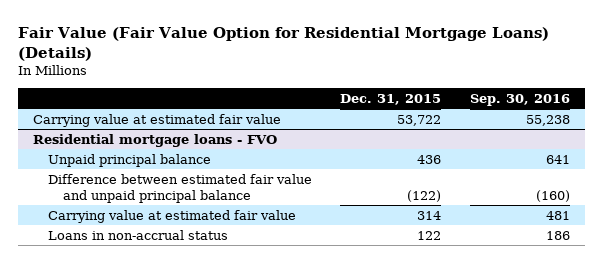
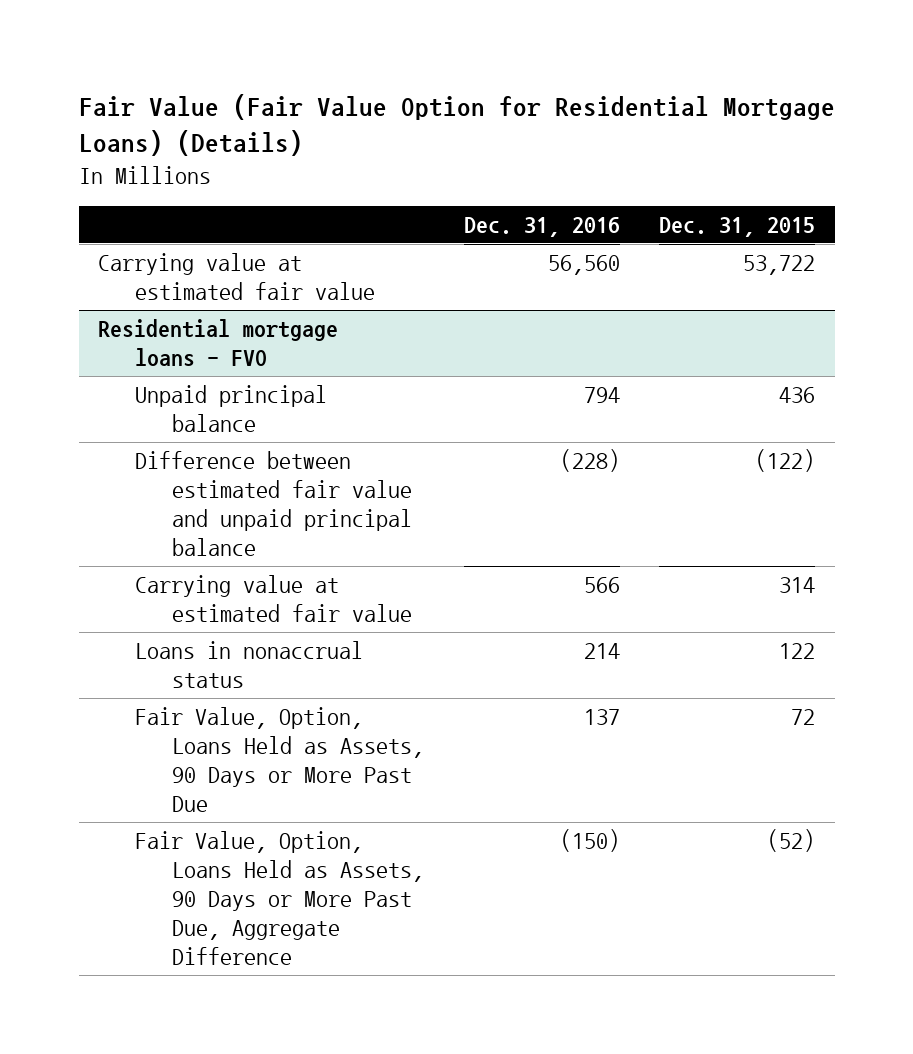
- | Dec. 31, 2015 | Sep. 30, 2016
+ | Dec. 31, 2016 | Dec. 31, 2015
@ Residential mortgage loans - FVO
- Loans in non-accrual status | 122 | 186
+ Loans in nonaccrual status | 214 | 122
+ Fair Value, Option, Loans Held as Assets, 90 Days or More Past Due | 137 | 72
+ Fair Value, Option, Loans Held as Assets, 90 Days or More Past Due, Aggregate Difference | (150) | (52)

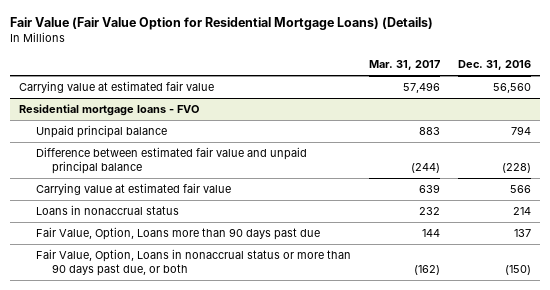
- | Dec. 31, 2016 | Dec. 31, 2015
+ | Mar. 31, 2017 | Dec. 31, 2016
@ Residential mortgage loans - FVO
- Fair Value, Option, Loans Held as Assets, 90 Days or More Past Due | 137 | 72
- Fair Value, Option, Loans Held as Assets, 90 Days or More Past Due, Aggregate Difference | (150) | (52)
+ Fair Value, Option, Loans more than 90 days past due | 144 | 137
+ Fair Value, Option, Loans in nonaccrual status or more than 90 days past due, or both | (162) | (150)

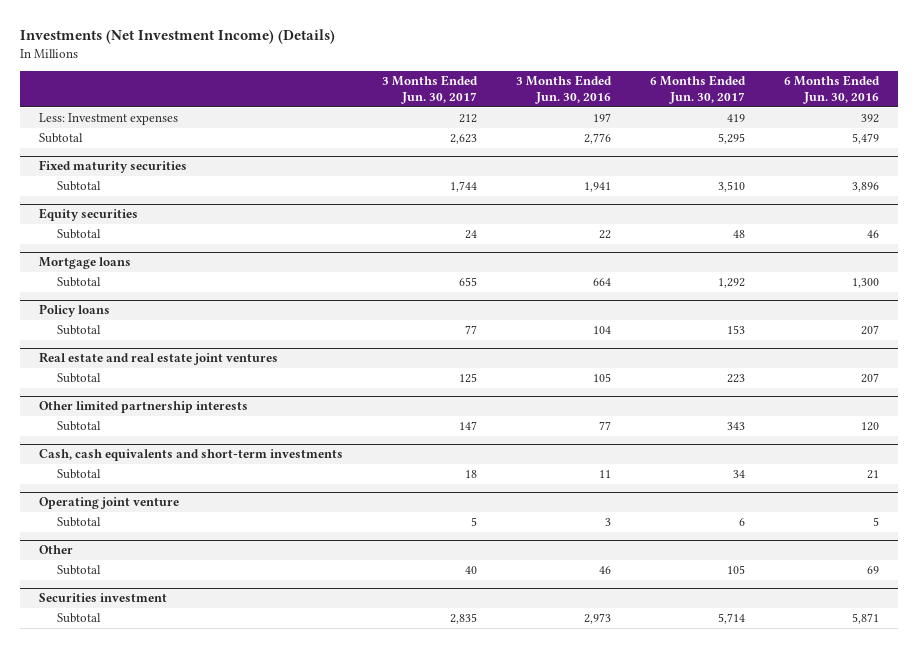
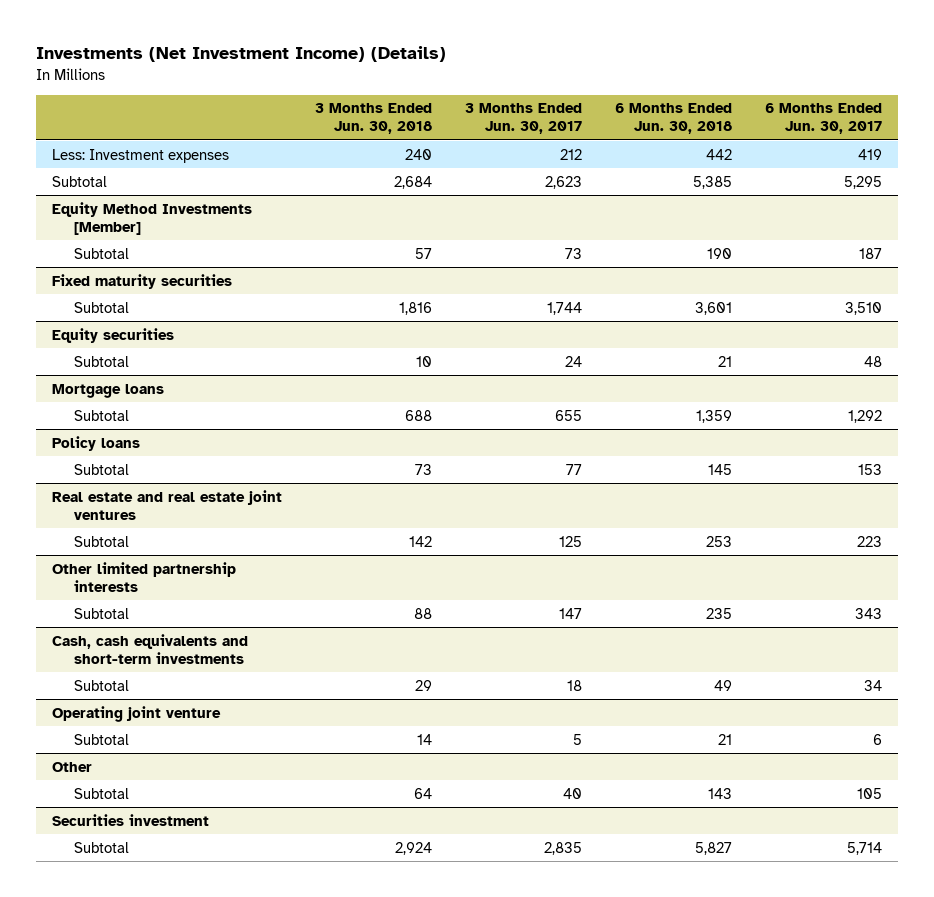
- | 3 Months Ended Jun. 30, 2017 | 3 Months Ended Jun. 30, 2016 | 6 Months Ended Jun. 30, 2017 | 6 Months Ended Jun. 30, 2016
+ | 3 Months Ended Jun. 30, 2018 | 3 Months Ended Jun. 30, 2017 | 6 Months Ended Jun. 30, 2018 | 6 Months Ended Jun. 30, 2017
+ Equity Method Investments [Member]
+ Subtotal | 57 | 73 | 190 | 187

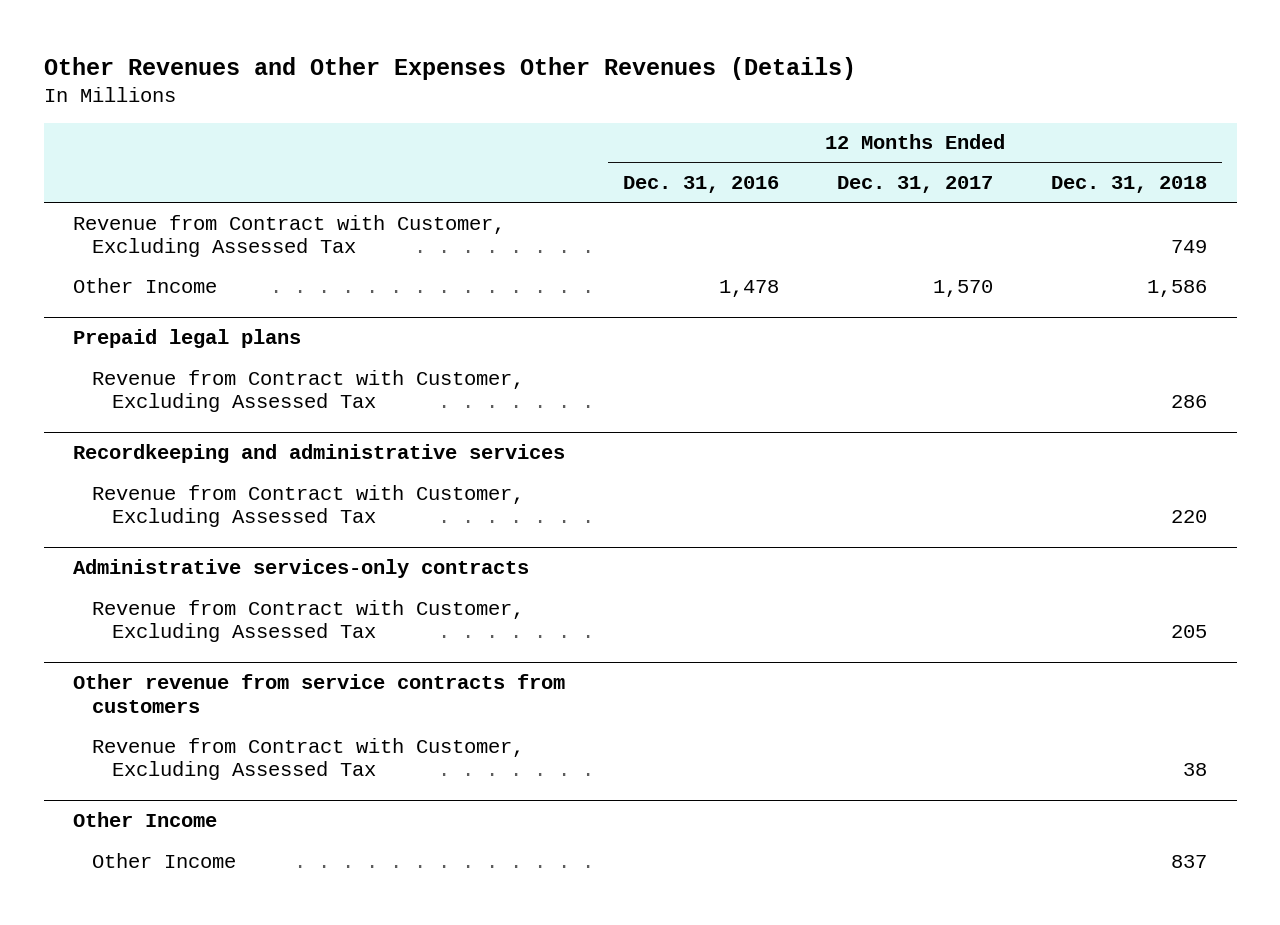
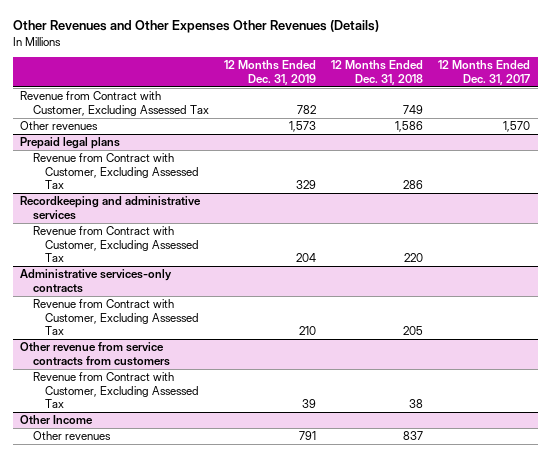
- | 12 Months Ended Dec. 31, 2016 | 12 Months Ended Dec. 31, 2017 | 12 Months Ended Dec. 31, 2018
+ | 12 Months Ended Dec. 31, 2019 | 12 Months Ended Dec. 31, 2018 | 12 Months Ended Dec. 31, 2017
- Other Income | 1,478 | 1,570 | 1,586
+ Other revenues | 1,573 | 1,586 | 1,570
@ Other Income
- Other Income | | | 837
+ Other revenues | 791 | 837 |

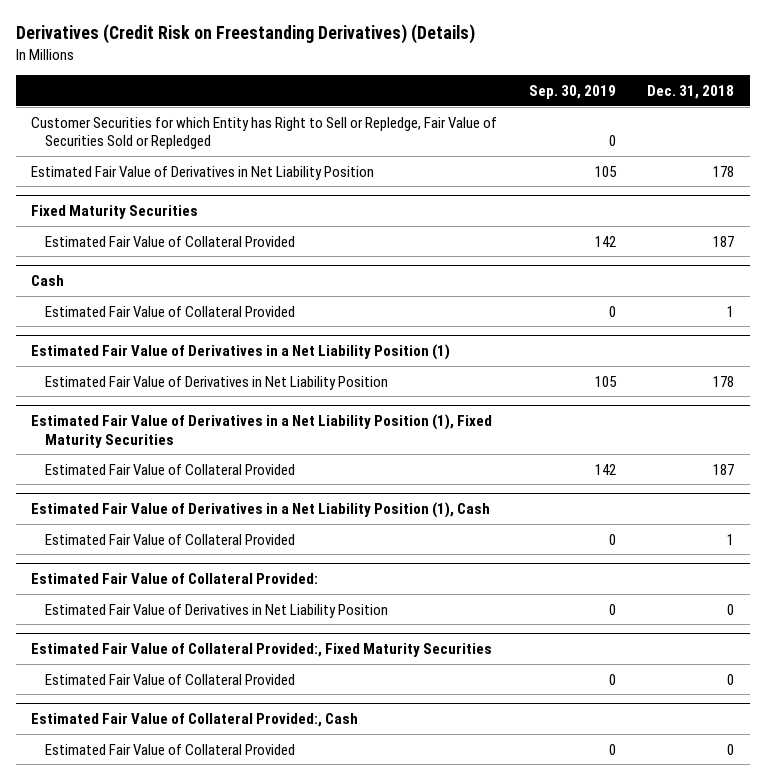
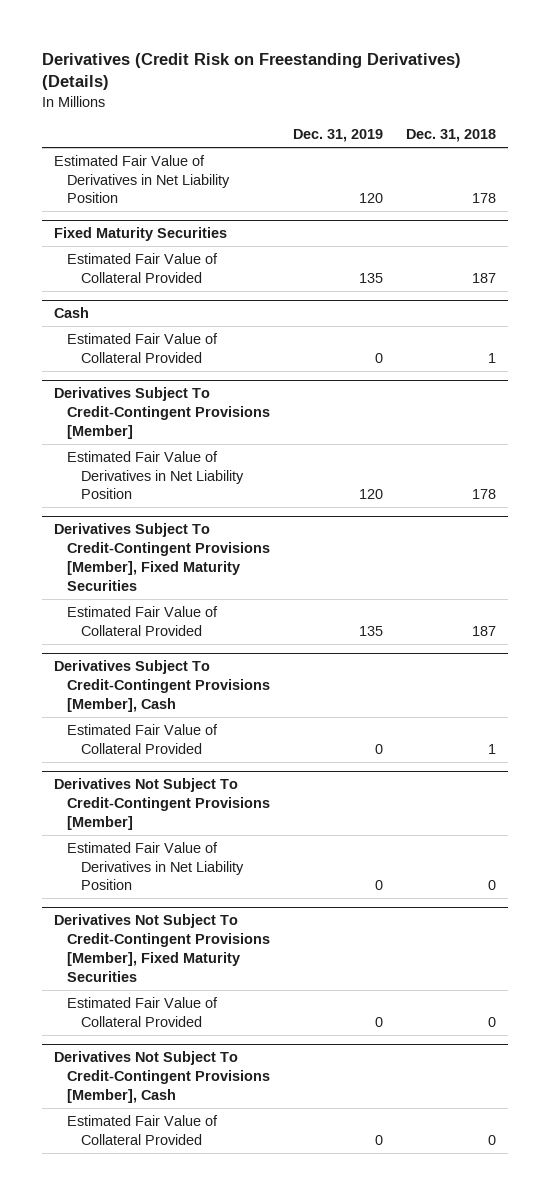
- | Sep. 30, 2019 | Dec. 31, 2018
+ | Dec. 31, 2019 | Dec. 31, 2018
- Customer Securities for which Entity has Right to Sell or Repledge, Fair Value of Securities Sold or Repledged | 0 |
- Estimated Fair Value of Derivatives in a Net Liability Position (1)
+ Derivatives Subject To Credit-Contingent Provisions [Member]
- Estimated Fair Value of Derivatives in a Net Liability Position (1), Fixed Maturity Securities
+ Derivatives Subject To Credit-Contingent Provisions [Member], Fixed Maturity Securities
- Estimated Fair Value of Derivatives in a Net Liability Position (1), Cash
+ Derivatives Subject To Credit-Contingent Provisions [Member], Cash
- Estimated Fair Value of Collateral Provided:
+ Derivatives Not Subject To Credit-Contingent Provisions [Member]
- Estimated Fair Value of Collateral Provided:, Fixed Maturity Securities
+ Derivatives Not Subject To Credit-Contingent Provisions [Member], Fixed Maturity Securities
- Estimated Fair Value of Collateral Provided:, Cash
+ Derivatives Not Subject To Credit-Contingent Provisions [Member], Cash

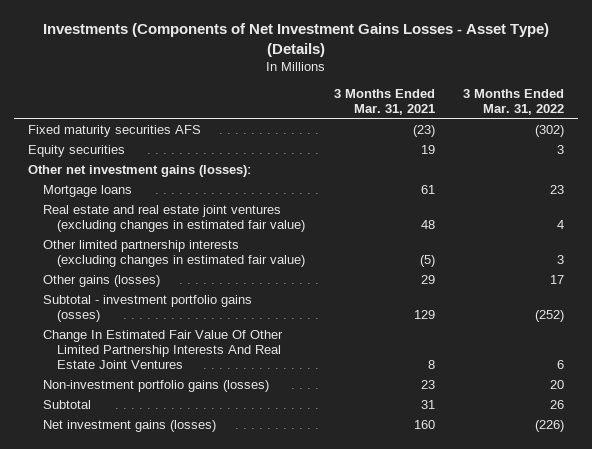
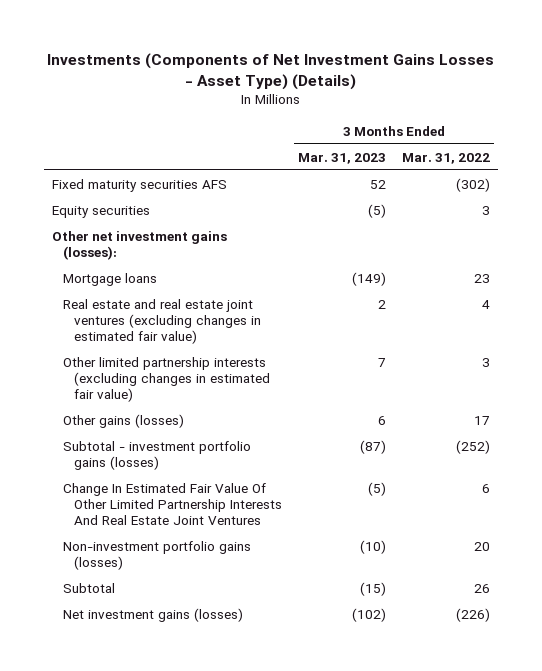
- | 3 Months Ended Mar. 31, 2021 | 3 Months Ended Mar. 31, 2022
+ | 3 Months Ended Mar. 31, 2023 | 3 Months Ended Mar. 31, 2022
- Subtotal - investment portfolio gains (osses) | 129 | (252)
+ Subtotal - investment portfolio gains (losses) | (87) | (252)

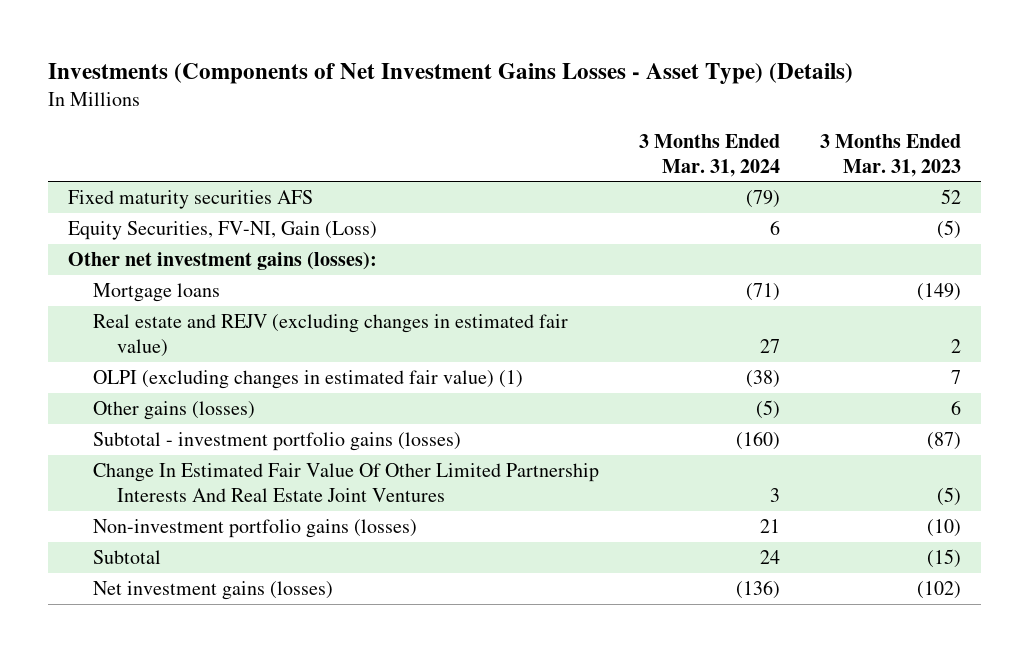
- | 3 Months Ended Mar. 31, 2023 | 3 Months Ended Mar. 31, 2022
+ | 3 Months Ended Mar. 31, 2024 | 3 Months Ended Mar. 31, 2023
- Equity securities | (5) | 3
+ Equity Securities, FV-NI, Gain (Loss) | 6 | (5)
- Real estate and real estate joint ventures (excluding changes in estimated fair value) | 2 | 4
- Other limited partnership interests (excluding changes in estimated fair value) | 7 | 3
+ Real estate and REJV (excluding changes in estimated fair value) | 27 | 2
+ OLPI (excluding changes in estimated fair value) (1) | (38) | 7

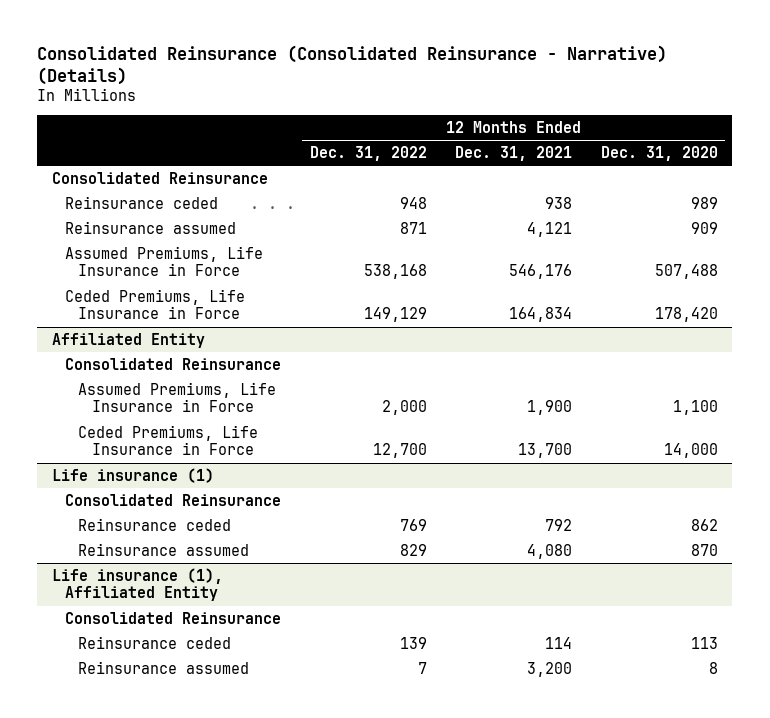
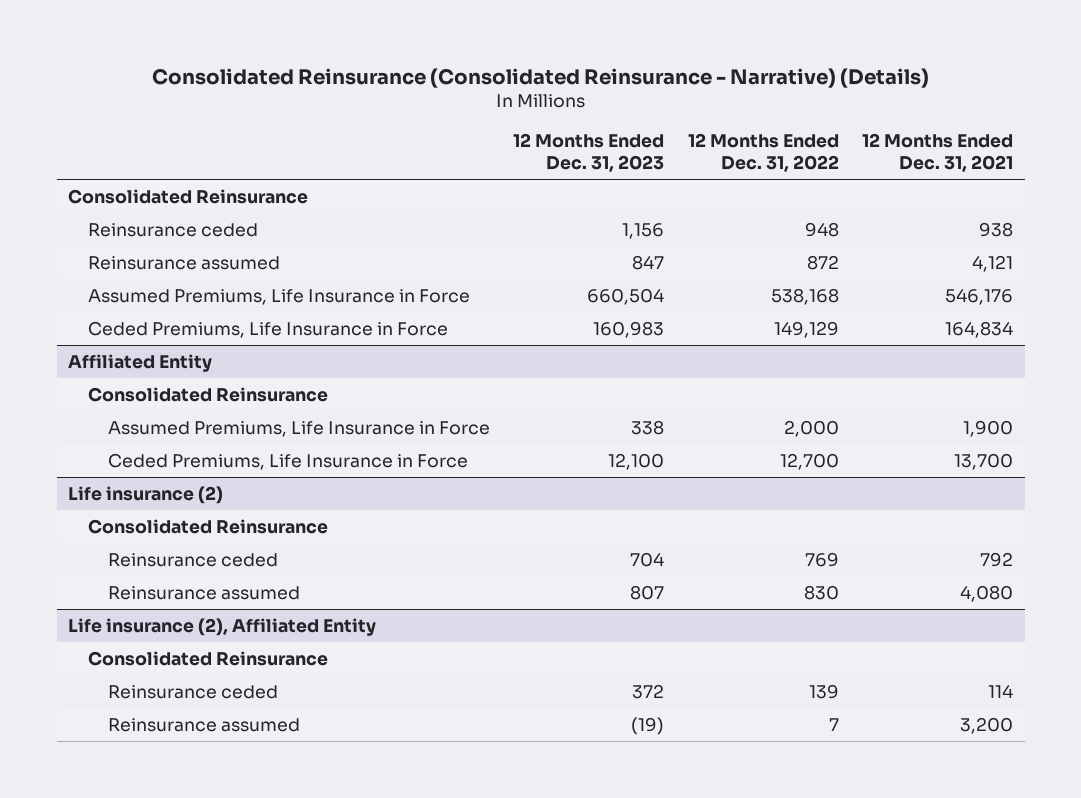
- | 12 Months Ended Dec. 31, 2022 | 12 Months Ended Dec. 31, 2021 | 12 Months Ended Dec. 31, 2020
+ | 12 Months Ended Dec. 31, 2023 | 12 Months Ended Dec. 31, 2022 | 12 Months Ended Dec. 31, 2021
- Reinsurance assumed | 871 | 4,121 | 909
+ Reinsurance assumed | 847 | 872 | 4,121
- Life insurance (1)
+ Life insurance (2)
- Reinsurance assumed | 829 | 4,080 | 870
- Life insurance (1), Affiliated Entity
+ Reinsurance assumed | 807 | 830 | 4,080
+ Life insurance (2), Affiliated Entity

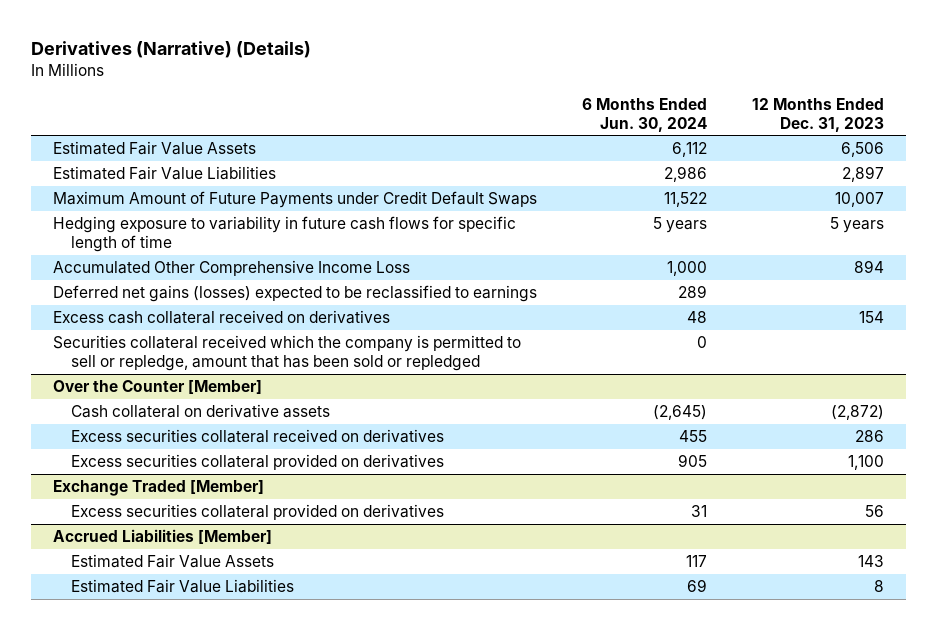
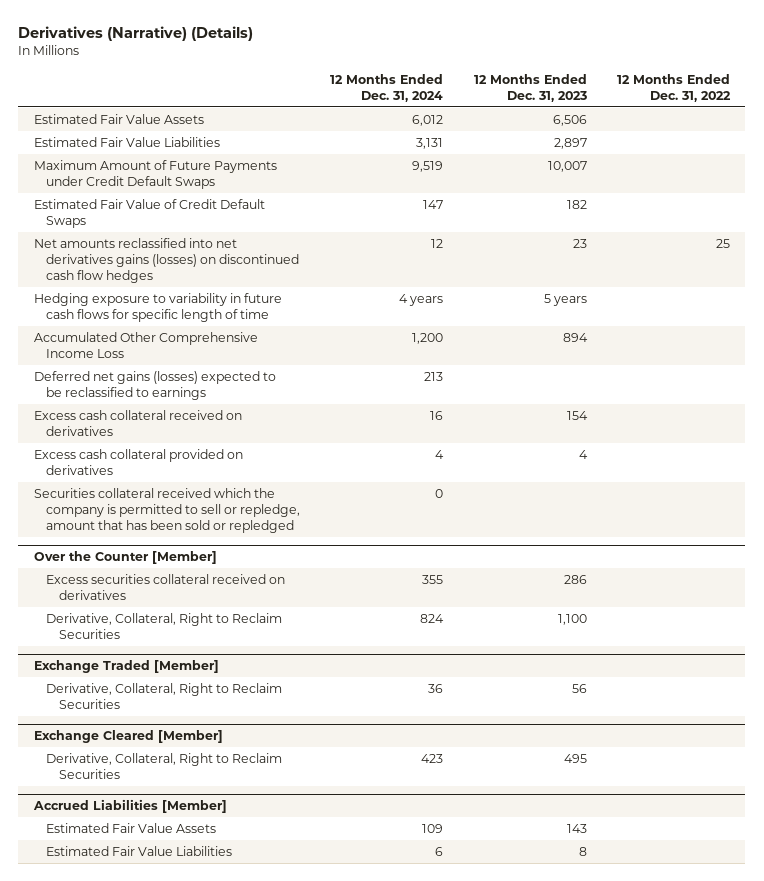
- | 6 Months Ended Jun. 30, 2024 | 12 Months Ended Dec. 31, 2023
+ | 12 Months Ended Dec. 31, 2024 | 12 Months Ended Dec. 31, 2023 | 12 Months Ended Dec. 31, 2022
+ Estimated Fair Value of Credit Default Swaps | 147 | 182 |
+ Net amounts reclassified into net derivatives gains (losses) on discontinued cash flow hedges | 12 | 23 | 25
+ Excess cash collateral provided on derivatives | 4 | 4 |
@ Over the Counter [Member]
- Cash collateral on derivative assets | (2,645) | (2,872)
- Excess securities collateral provided on derivatives | 905 | 1,100
+ Derivative, Collateral, Right to Reclaim Securities | 824 | 1,100 |
@ Exchange Traded [Member]
- Excess securities collateral provided on derivatives | 31 | 56
+ Derivative, Collateral, Right to Reclaim Securities | 36 | 56 |
+ Exchange Cleared [Member]
+ Derivative, Collateral, Right to Reclaim Securities | 423 | 495 |

